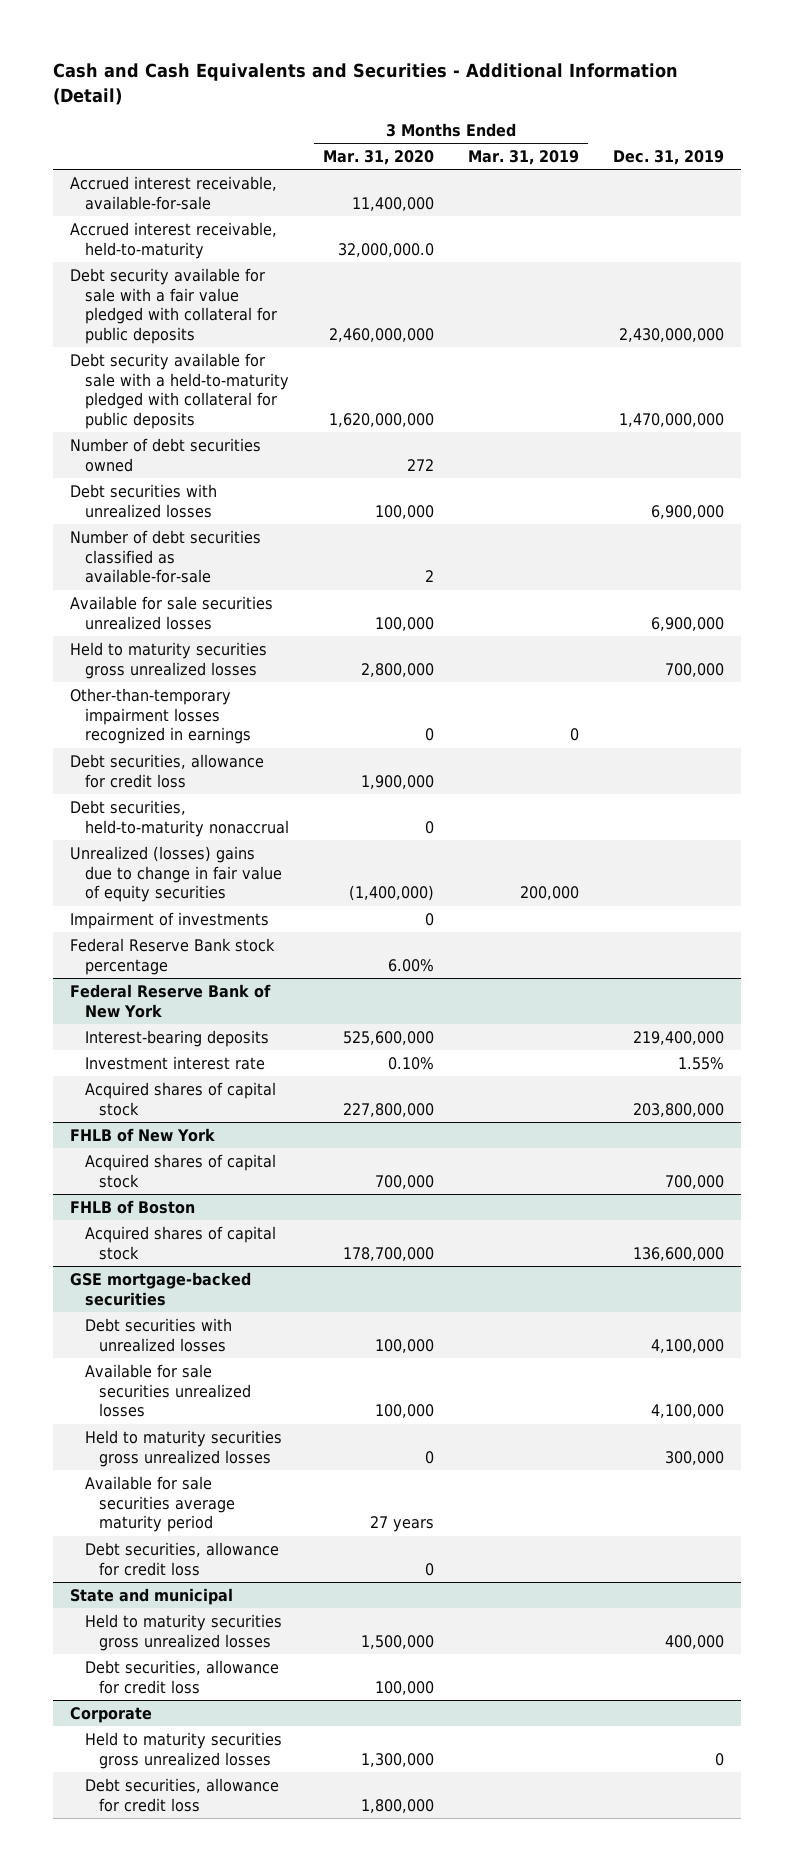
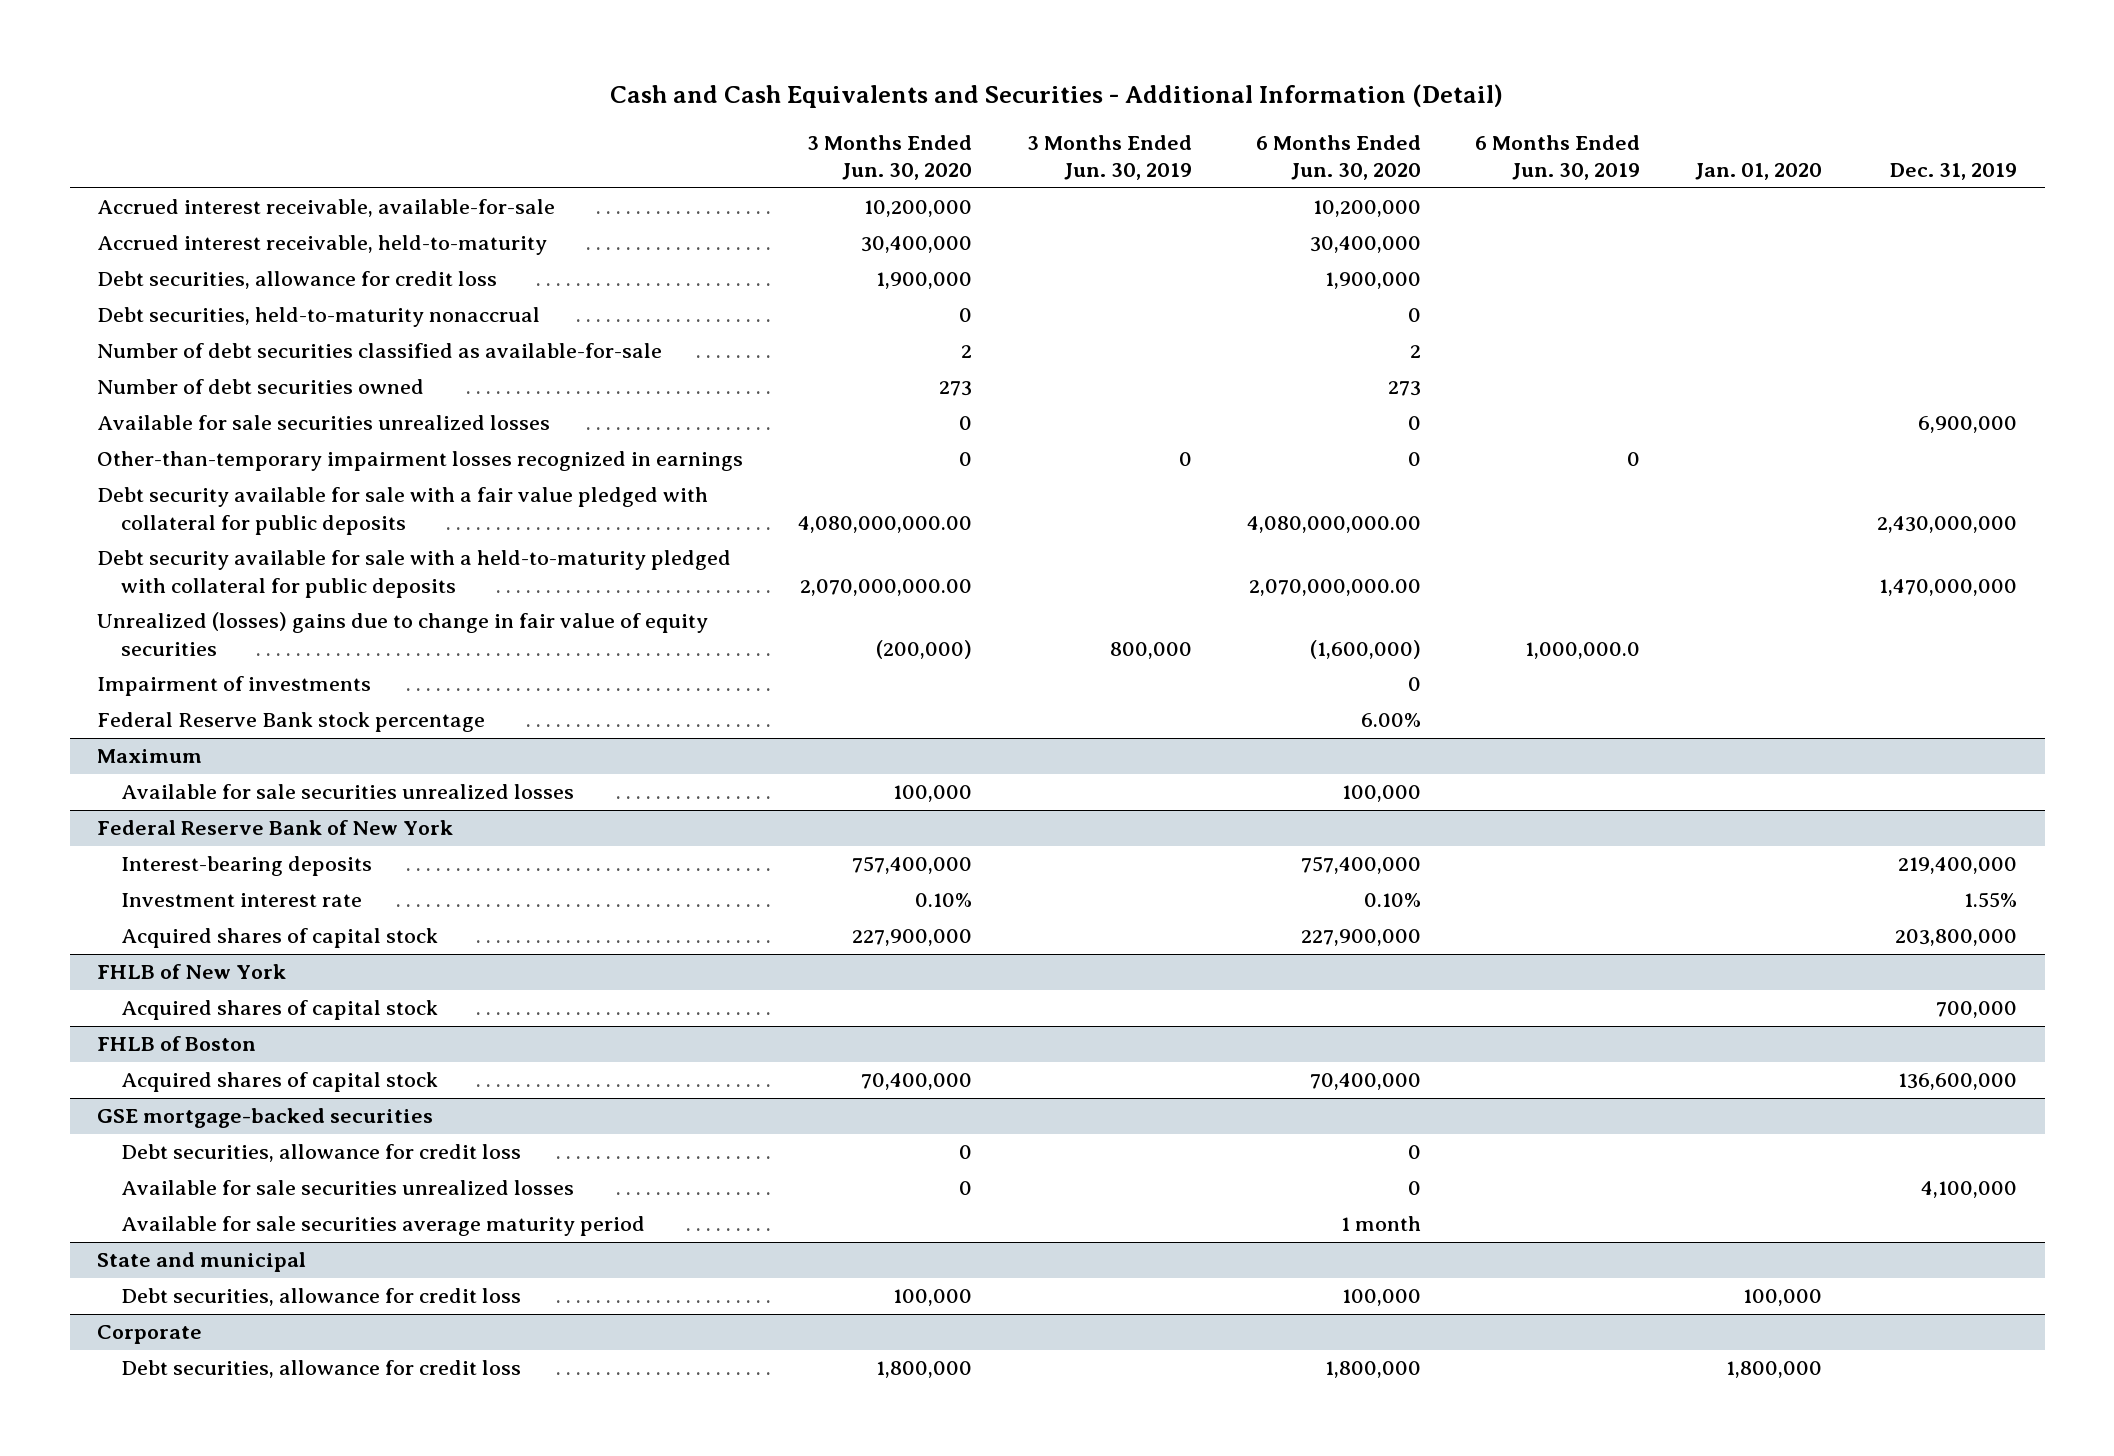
- | 3 Months Ended Mar. 31, 2020 | 3 Months Ended Mar. 31, 2019 | Dec. 31, 2019
+ | 3 Months Ended Jun. 30, 2020 | 3 Months Ended Jun. 30, 2019 | 6 Months Ended Jun. 30, 2020 | 6 Months Ended Jun. 30, 2019 | Jan. 01, 2020 | Dec. 31, 2019
- Debt securities with unrealized losses | 100,000 | | 6,900,000
moved up: Debt securities, allowance for credit loss | 1,900,000 | | 1,900,000 | | |
moved up: Debt securities, held-to-maturity nonaccrual | 0 | | 0 | | |
moved down: Number of debt securities owned | 273 | | 273 | | |
- Held to maturity securities gross unrealized losses | 2,800,000 | | 700,000
moved down: Debt security available for sale with a fair value pledged with collateral for public deposits | 4,080,000,000.00 | | 4,080,000,000.00 | | | 2,430,000,000
moved down: Debt security available for sale with a held-to-maturity pledged with collateral for public deposits | 2,070,000,000.00 | | 2,070,000,000.00 | | | 1,470,000,000
+ Maximum
+ Available for sale securities unrealized losses | 100,000 | | 100,000 | | |
@ GSE mortgage-backed securities
- Debt securities with unrealized losses | 100,000 | | 4,100,000
moved up: Debt securities, allowance for credit loss | 0 | | 0 | | |
- Held to maturity securities gross unrealized losses | 0 | | 300,000
@ State and municipal
- Held to maturity securities gross unrealized losses | 1,500,000 | | 400,000
@ Corporate
- Held to maturity securities gross unrealized losses | 1,300,000 | | 0

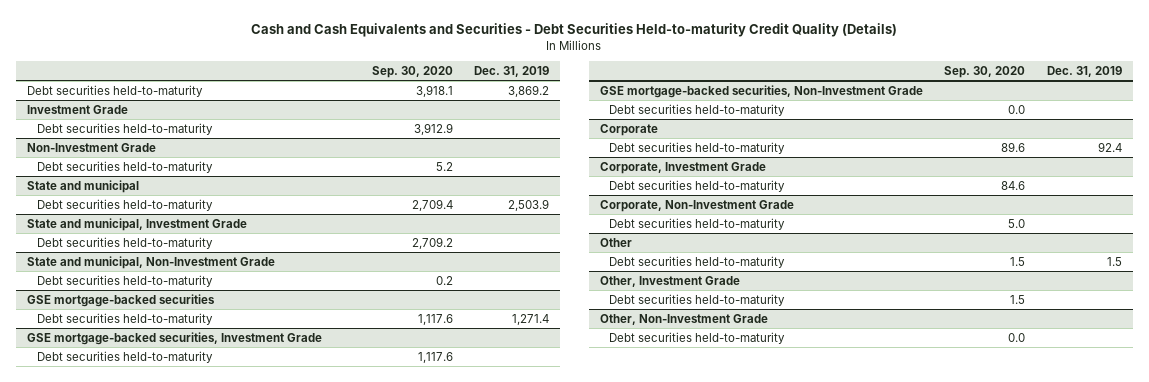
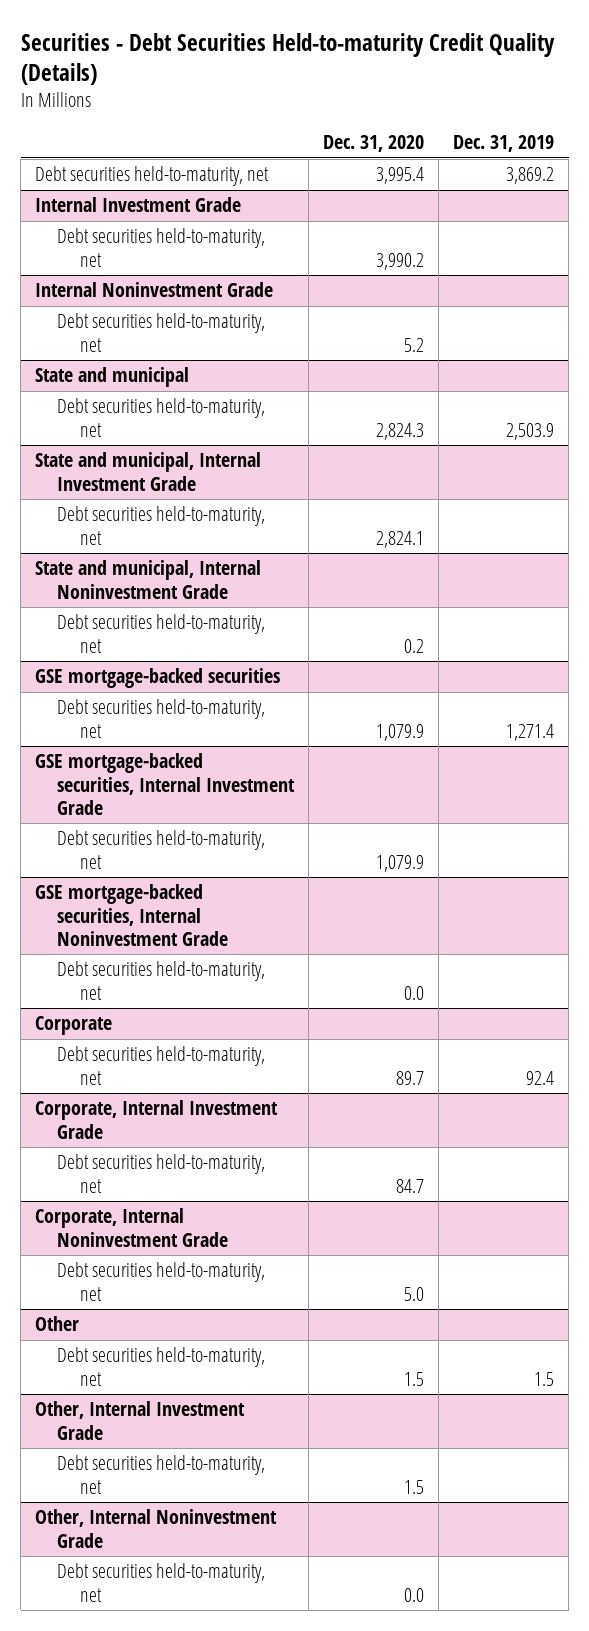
- Cash and Cash Equivalents and Securities - Debt Securities Held-to-maturity Credit Quality (Details)
+ Securities - Debt Securities Held-to-maturity Credit Quality (Details)
- | Sep. 30, 2020 | Dec. 31, 2019
+ | Dec. 31, 2020 | Dec. 31, 2019
- Debt securities held-to-maturity | 3,918.1 | 3,869.2
- Investment Grade
- Debt securities held-to-maturity | 3,912.9 |
- Non-Investment Grade
- Debt securities held-to-maturity | 5.2 |
+ Debt securities held-to-maturity, net | 3,995.4 | 3,869.2
+ Internal Investment Grade
+ Debt securities held-to-maturity, net | 3,990.2 |
+ Internal Noninvestment Grade
+ Debt securities held-to-maturity, net | 5.2 |
@ State and municipal
- Debt securities held-to-maturity | 2,709.4 | 2,503.9
- State and municipal, Investment Grade
- Debt securities held-to-maturity | 2,709.2 |
- State and municipal, Non-Investment Grade
- Debt securities held-to-maturity | 0.2 |
@ State and municipal
+ Debt securities held-to-maturity, net | 2,824.3 | 2,503.9
+ State and municipal, Internal Investment Grade
+ Debt securities held-to-maturity, net | 2,824.1 |
+ State and municipal, Internal Noninvestment Grade
+ Debt securities held-to-maturity, net | 0.2 |
@ GSE mortgage-backed securities
- Debt securities held-to-maturity | 1,117.6 | 1,271.4
- GSE mortgage-backed securities, Investment Grade
- Debt securities held-to-maturity | 1,117.6 |
- GSE mortgage-backed securities, Non-Investment Grade
- Debt securities held-to-maturity | 0.0 |
@ GSE mortgage-backed securities
+ Debt securities held-to-maturity, net | 1,079.9 | 1,271.4
+ GSE mortgage-backed securities, Internal Investment Grade
+ Debt securities held-to-maturity, net | 1,079.9 |
+ GSE mortgage-backed securities, Internal Noninvestment Grade
+ Debt securities held-to-maturity, net | 0.0 |
@ Corporate
- Debt securities held-to-maturity | 89.6 | 92.4
- Corporate, Investment Grade
- Debt securities held-to-maturity | 84.6 |
- Corporate, Non-Investment Grade
- Debt securities held-to-maturity | 5.0 |
@ Corporate
+ Debt securities held-to-maturity, net | 89.7 | 92.4
+ Corporate, Internal Investment Grade
+ Debt securities held-to-maturity, net | 84.7 |
+ Corporate, Internal Noninvestment Grade
+ Debt securities held-to-maturity, net | 5.0 |
@ Other
- Debt securities held-to-maturity | 1.5 | 1.5
- Other, Investment Grade
- Debt securities held-to-maturity | 1.5 |
- Other, Non-Investment Grade
- Debt securities held-to-maturity | 0.0 |
@ Other
+ Debt securities held-to-maturity, net | 1.5 | 1.5
+ Other, Internal Investment Grade
+ Debt securities held-to-maturity, net | 1.5 |
+ Other, Internal Noninvestment Grade
+ Debt securities held-to-maturity, net | 0.0 |

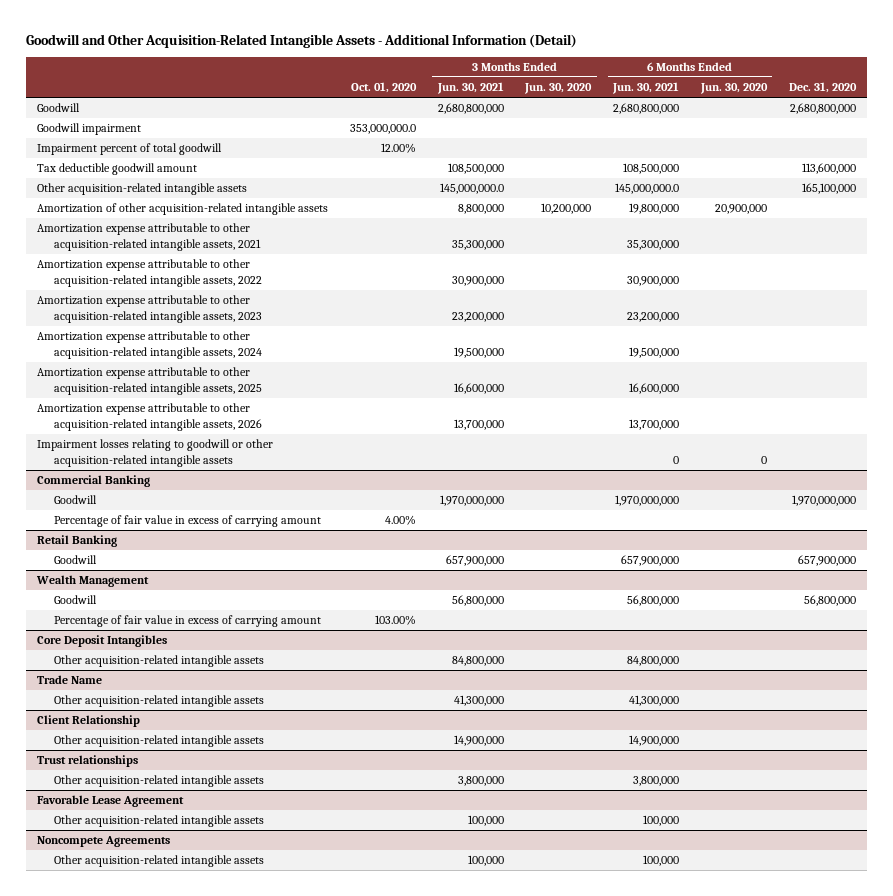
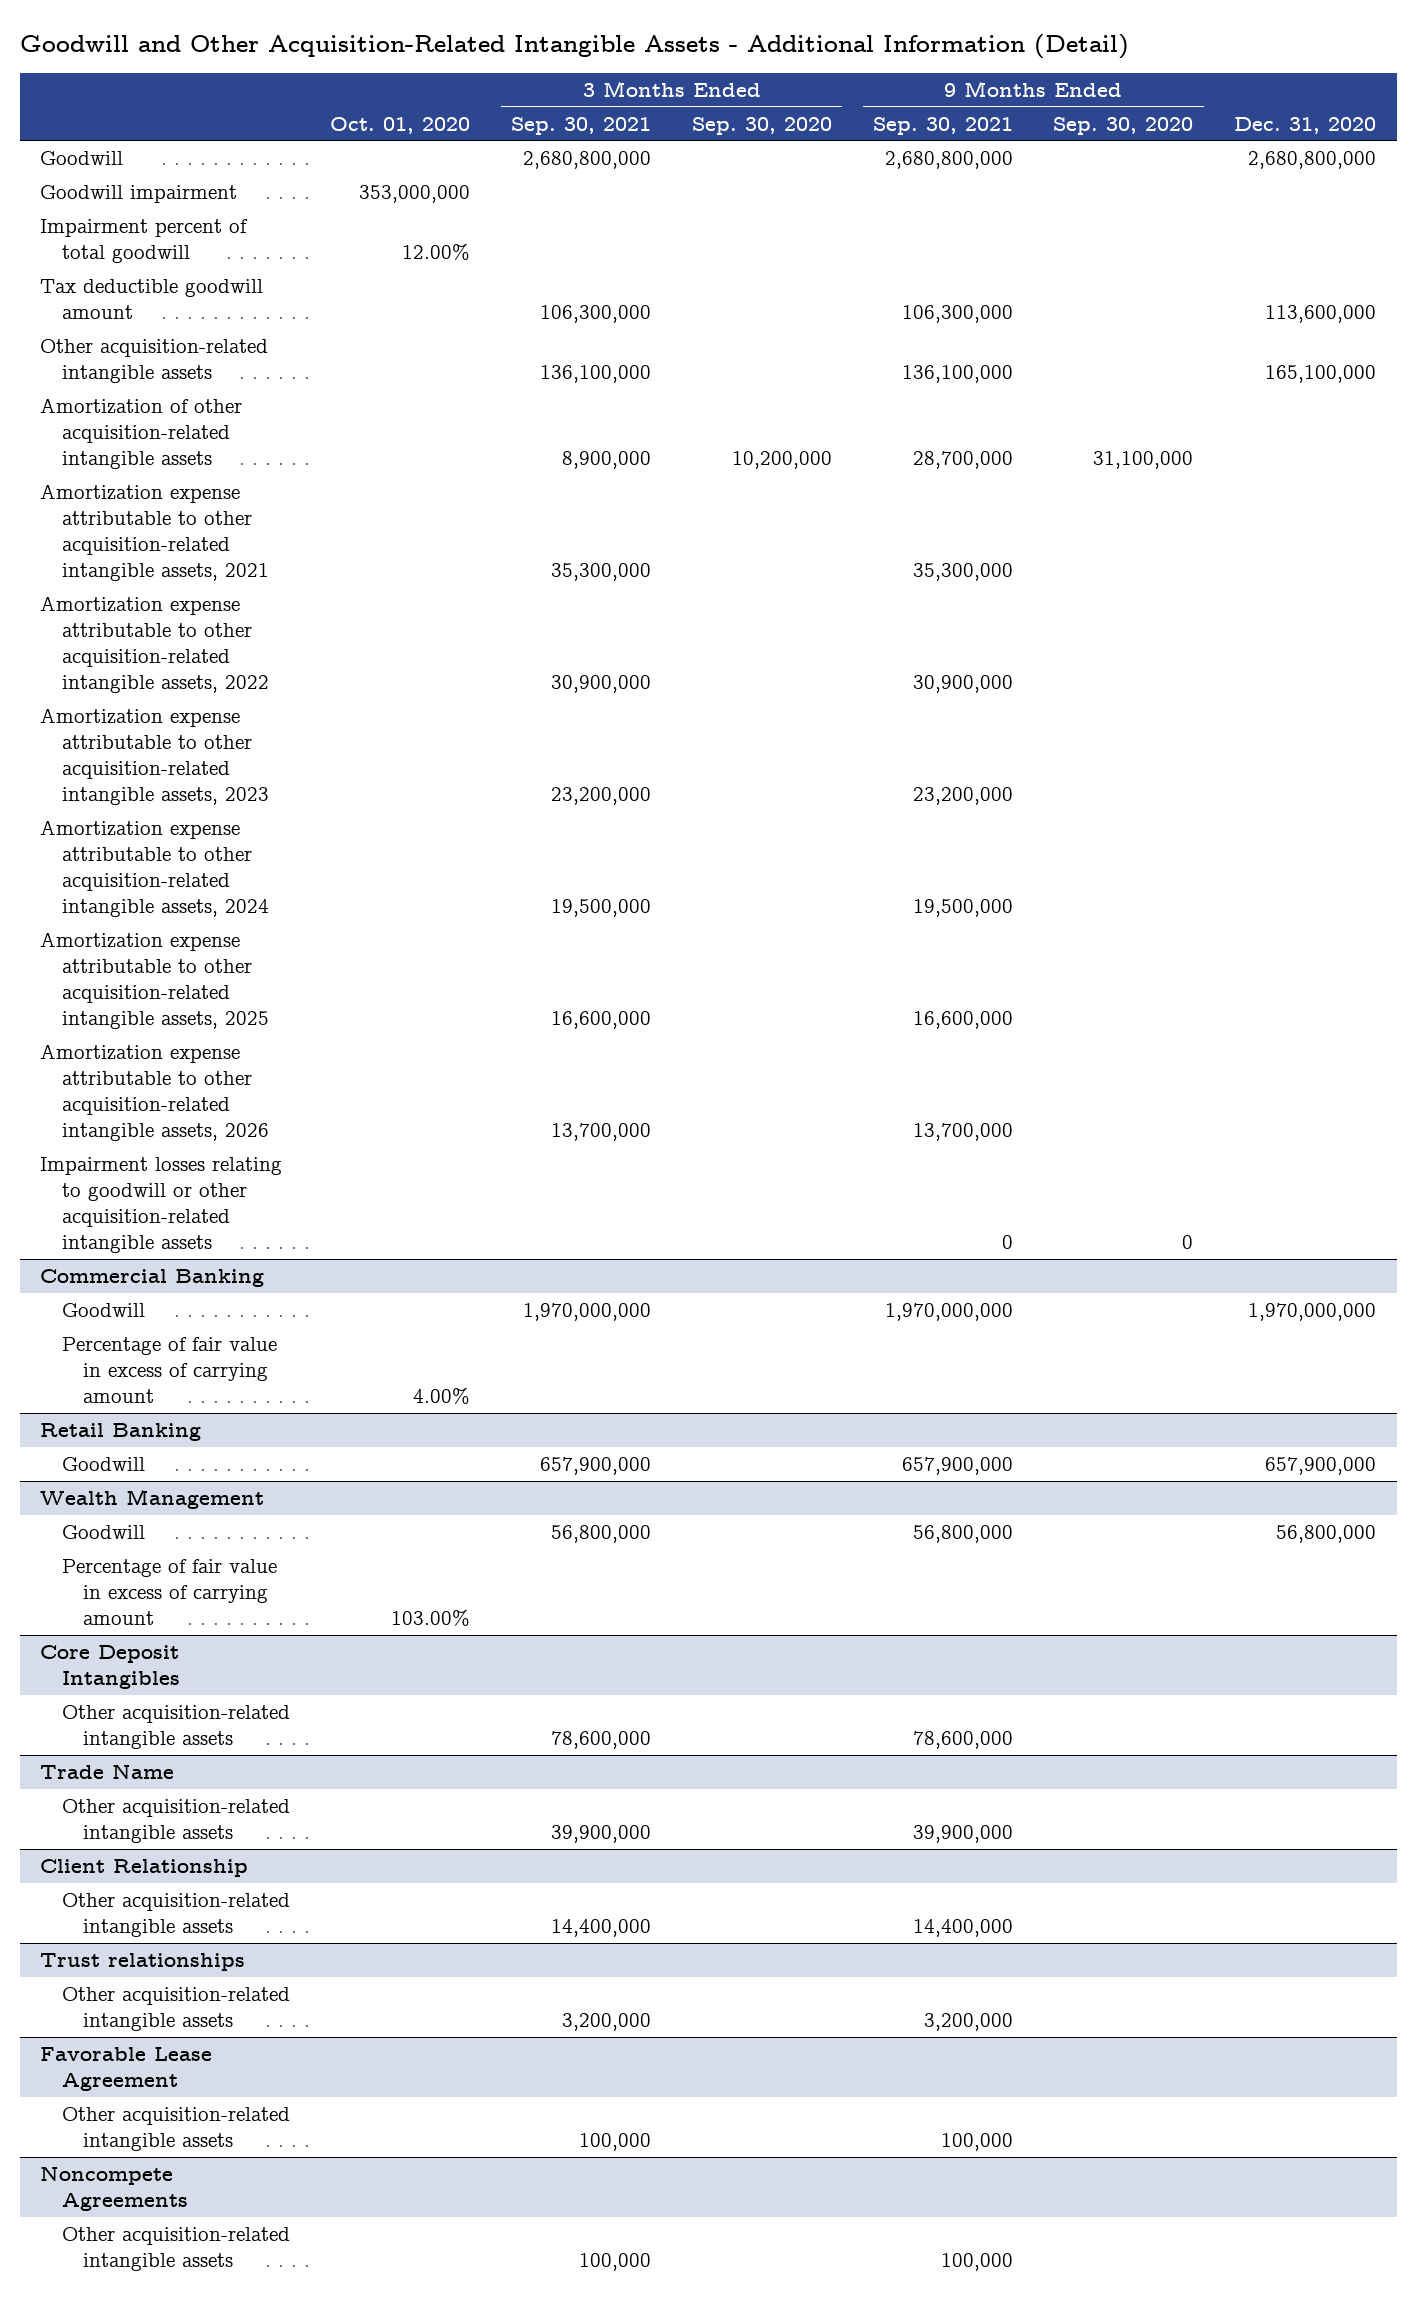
- | Oct. 01, 2020 | 3 Months Ended Jun. 30, 2021 | 3 Months Ended Jun. 30, 2020 | 6 Months Ended Jun. 30, 2021 | 6 Months Ended Jun. 30, 2020 | Dec. 31, 2020
+ | Oct. 01, 2020 | 3 Months Ended Sep. 30, 2021 | 3 Months Ended Sep. 30, 2020 | 9 Months Ended Sep. 30, 2021 | 9 Months Ended Sep. 30, 2020 | Dec. 31, 2020
- Goodwill impairment | 353,000,000.0 | | | | |
+ Goodwill impairment | 353,000,000 | | | | |

